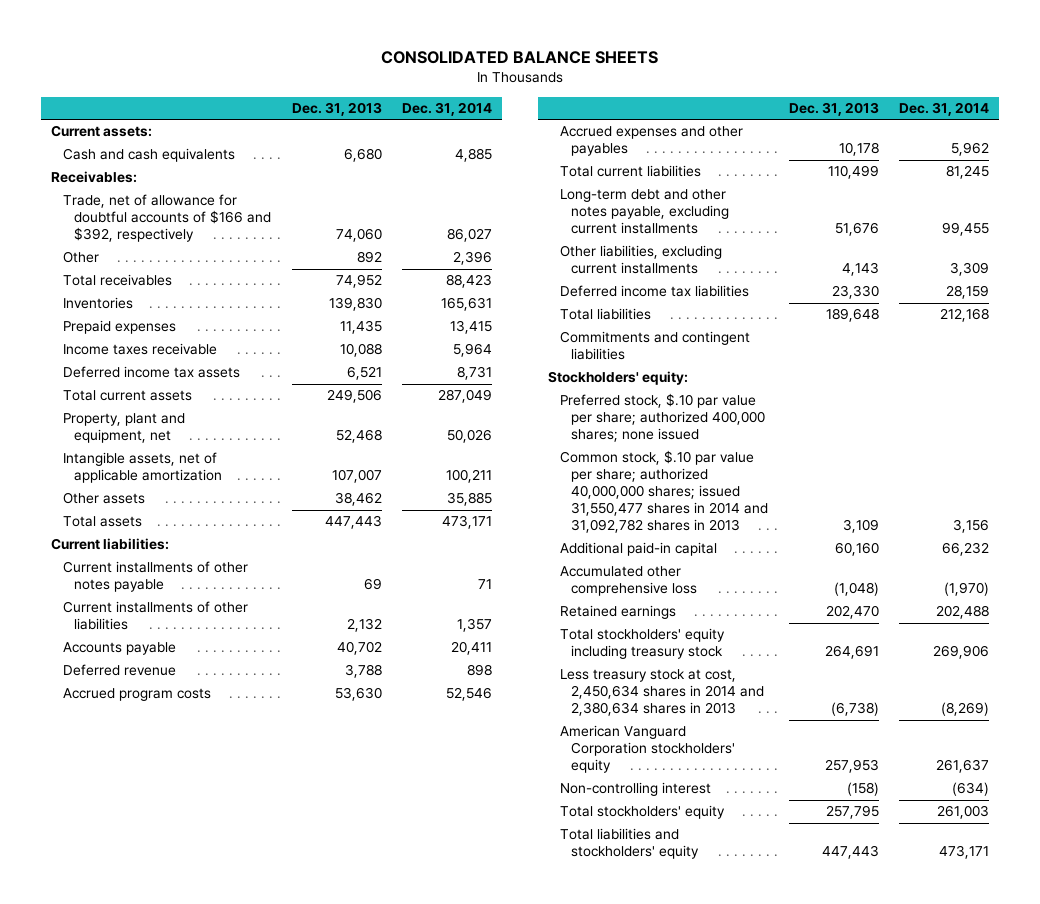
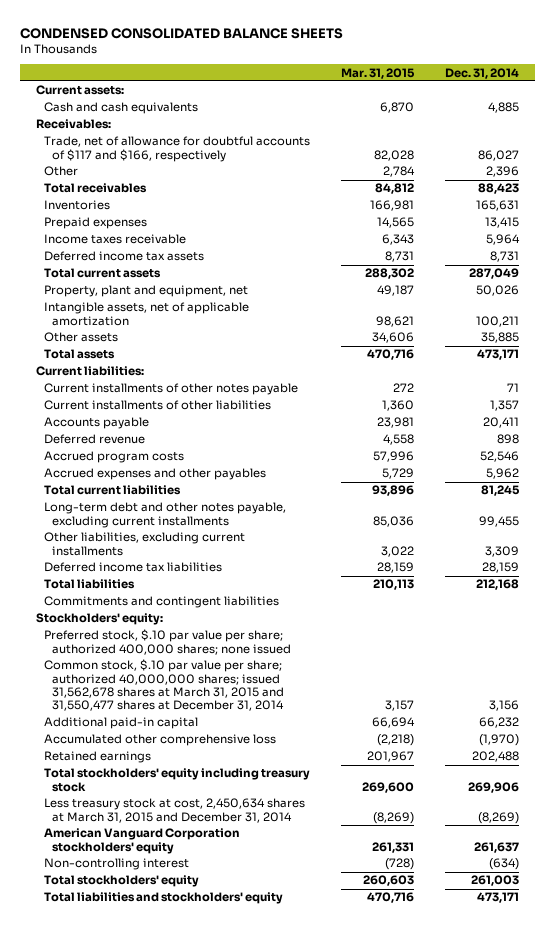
- CONSOLIDATED BALANCE SHEETS
+ CONDENSED CONSOLIDATED BALANCE SHEETS
- | Dec. 31, 2013 | Dec. 31, 2014
+ | Mar. 31, 2015 | Dec. 31, 2014
- Trade, net of allowance for doubtful accounts of $166 and $392, respectively | 74,060 | 86,027
+ Trade, net of allowance for doubtful accounts of $117 and $166, respectively | 82,028 | 86,027
- Common stock, $.10 par value per share; authorized 40,000,000 shares; issued 31,550,477 shares in 2014 and 31,092,782 shares in 2013 | 3,109 | 3,156
+ Common stock, $.10 par value per share; authorized 40,000,000 shares; issued 31,562,678 shares at March 31, 2015 and 31,550,477 shares at December 31, 2014 | 3,157 | 3,156
- Less treasury stock at cost, 2,450,634 shares in 2014 and 2,380,634 shares in 2013 | (6,738) | (8,269)
+ Less treasury stock at cost, 2,450,634 shares at March 31, 2015 and December 31, 2014 | (8,269) | (8,269)

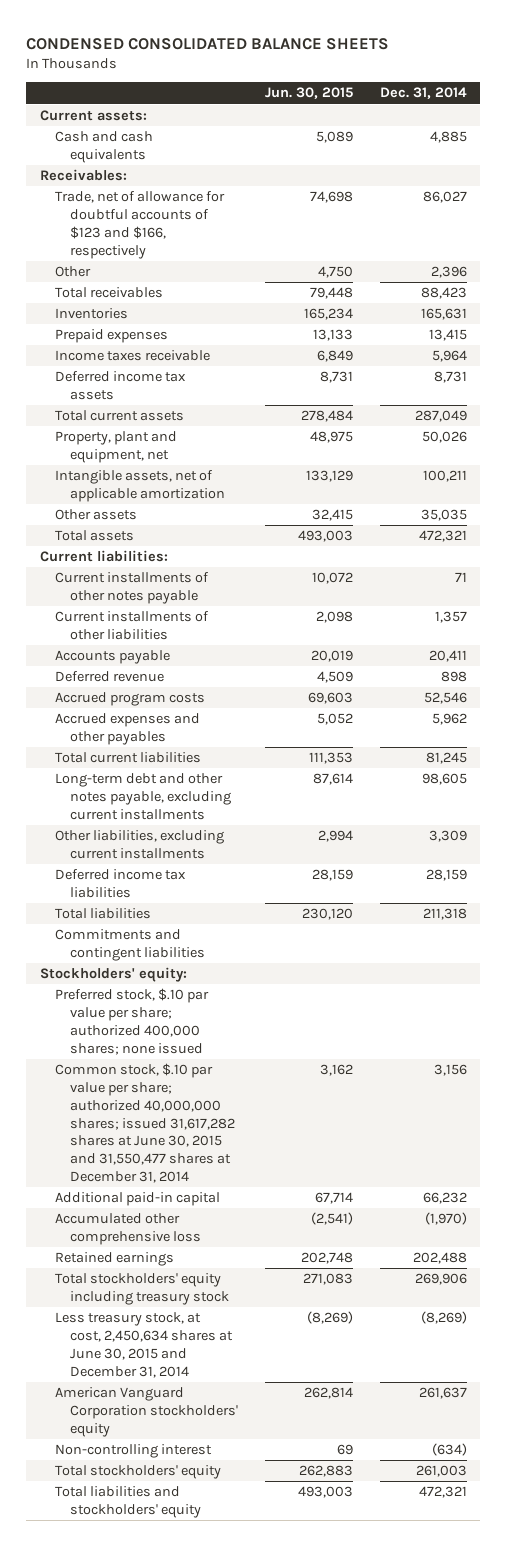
- | Mar. 31, 2015 | Dec. 31, 2014
+ | Jun. 30, 2015 | Dec. 31, 2014
- Trade, net of allowance for doubtful accounts of $117 and $166, respectively | 82,028 | 86,027
+ Trade, net of allowance for doubtful accounts of $123 and $166, respectively | 74,698 | 86,027
- Other assets | 34,606 | 35,885
- Total assets | 470,716 | 473,171
+ Other assets | 32,415 | 35,035
+ Total assets | 493,003 | 472,321
- Long-term debt and other notes payable, excluding current installments | 85,036 | 99,455
+ Long-term debt and other notes payable, excluding current installments | 87,614 | 98,605
- Total liabilities | 210,113 | 212,168
+ Total liabilities | 230,120 | 211,318
- Common stock, $.10 par value per share; authorized 40,000,000 shares; issued 31,562,678 shares at March 31, 2015 and 31,550,477 shares at December 31, 2014 | 3,157 | 3,156
+ Common stock, $.10 par value per share; authorized 40,000,000 shares; issued 31,617,282 shares at June 30, 2015 and 31,550,477 shares at December 31, 2014 | 3,162 | 3,156
- Less treasury stock at cost, 2,450,634 shares at March 31, 2015 and December 31, 2014 | (8,269) | (8,269)
+ Less treasury stock, at cost, 2,450,634 shares at June 30, 2015 and December 31, 2014 | (8,269) | (8,269)
- Total liabilities and stockholders' equity | 470,716 | 473,171
+ Total liabilities and stockholders' equity | 493,003 | 472,321

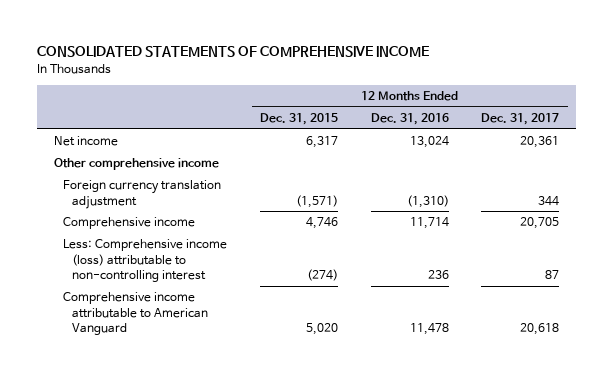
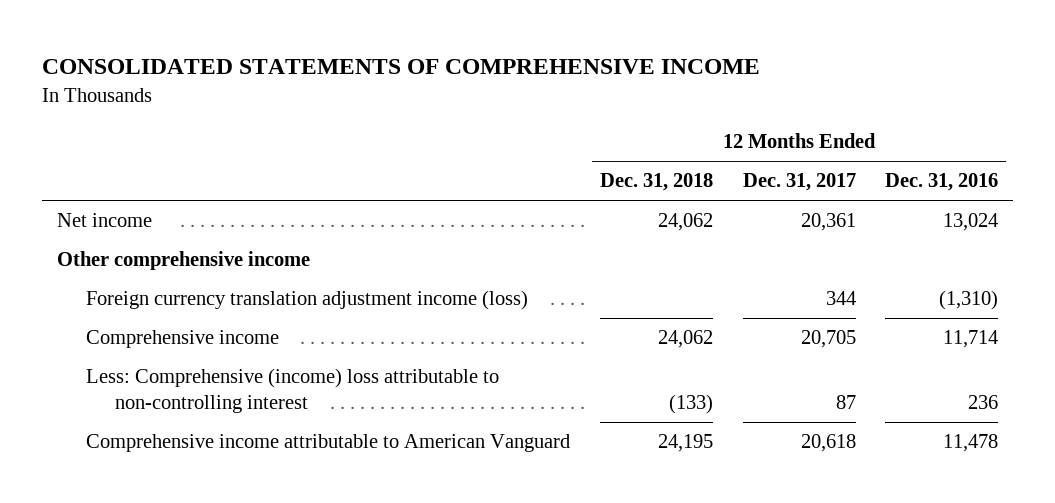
- | 12 Months Ended Dec. 31, 2015 | 12 Months Ended Dec. 31, 2016 | 12 Months Ended Dec. 31, 2017
+ | 12 Months Ended Dec. 31, 2018 | 12 Months Ended Dec. 31, 2017 | 12 Months Ended Dec. 31, 2016
- Foreign currency translation adjustment | (1,571) | (1,310) | 344
+ Foreign currency translation adjustment income (loss) | | 344 | (1,310)
- Less: Comprehensive income (loss) attributable to non-controlling interest | (274) | 236 | 87
+ Less: Comprehensive (income) loss attributable to non-controlling interest | (133) | 87 | 236

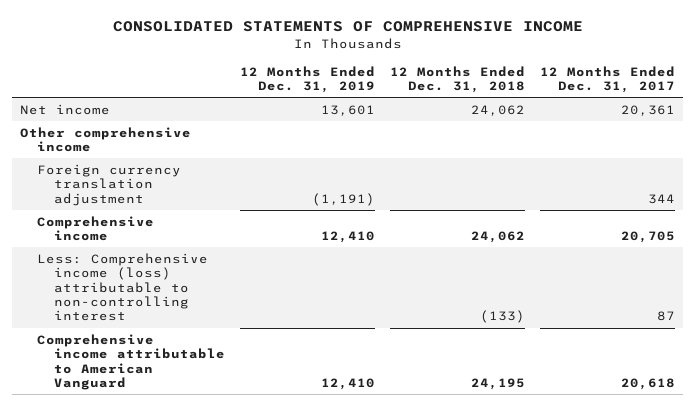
- | 12 Months Ended Dec. 31, 2018 | 12 Months Ended Dec. 31, 2017 | 12 Months Ended Dec. 31, 2016
+ | 12 Months Ended Dec. 31, 2019 | 12 Months Ended Dec. 31, 2018 | 12 Months Ended Dec. 31, 2017
- Foreign currency translation adjustment income (loss) | | 344 | (1,310)
+ Foreign currency translation adjustment | (1,191) | | 344
- Less: Comprehensive (income) loss attributable to non-controlling interest | (133) | 87 | 236
+ Less: Comprehensive income (loss) attributable to non-controlling interest | | (133) | 87

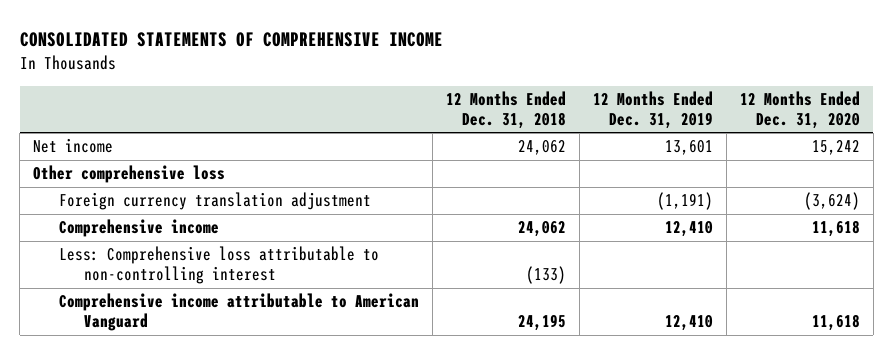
- | 12 Months Ended Dec. 31, 2019 | 12 Months Ended Dec. 31, 2018 | 12 Months Ended Dec. 31, 2017
+ | 12 Months Ended Dec. 31, 2018 | 12 Months Ended Dec. 31, 2019 | 12 Months Ended Dec. 31, 2020
- Other comprehensive income
+ Other comprehensive loss
- Less: Comprehensive income (loss) attributable to non-controlling interest | | (133) | 87
+ Less: Comprehensive loss attributable to non-controlling interest | (133) | |

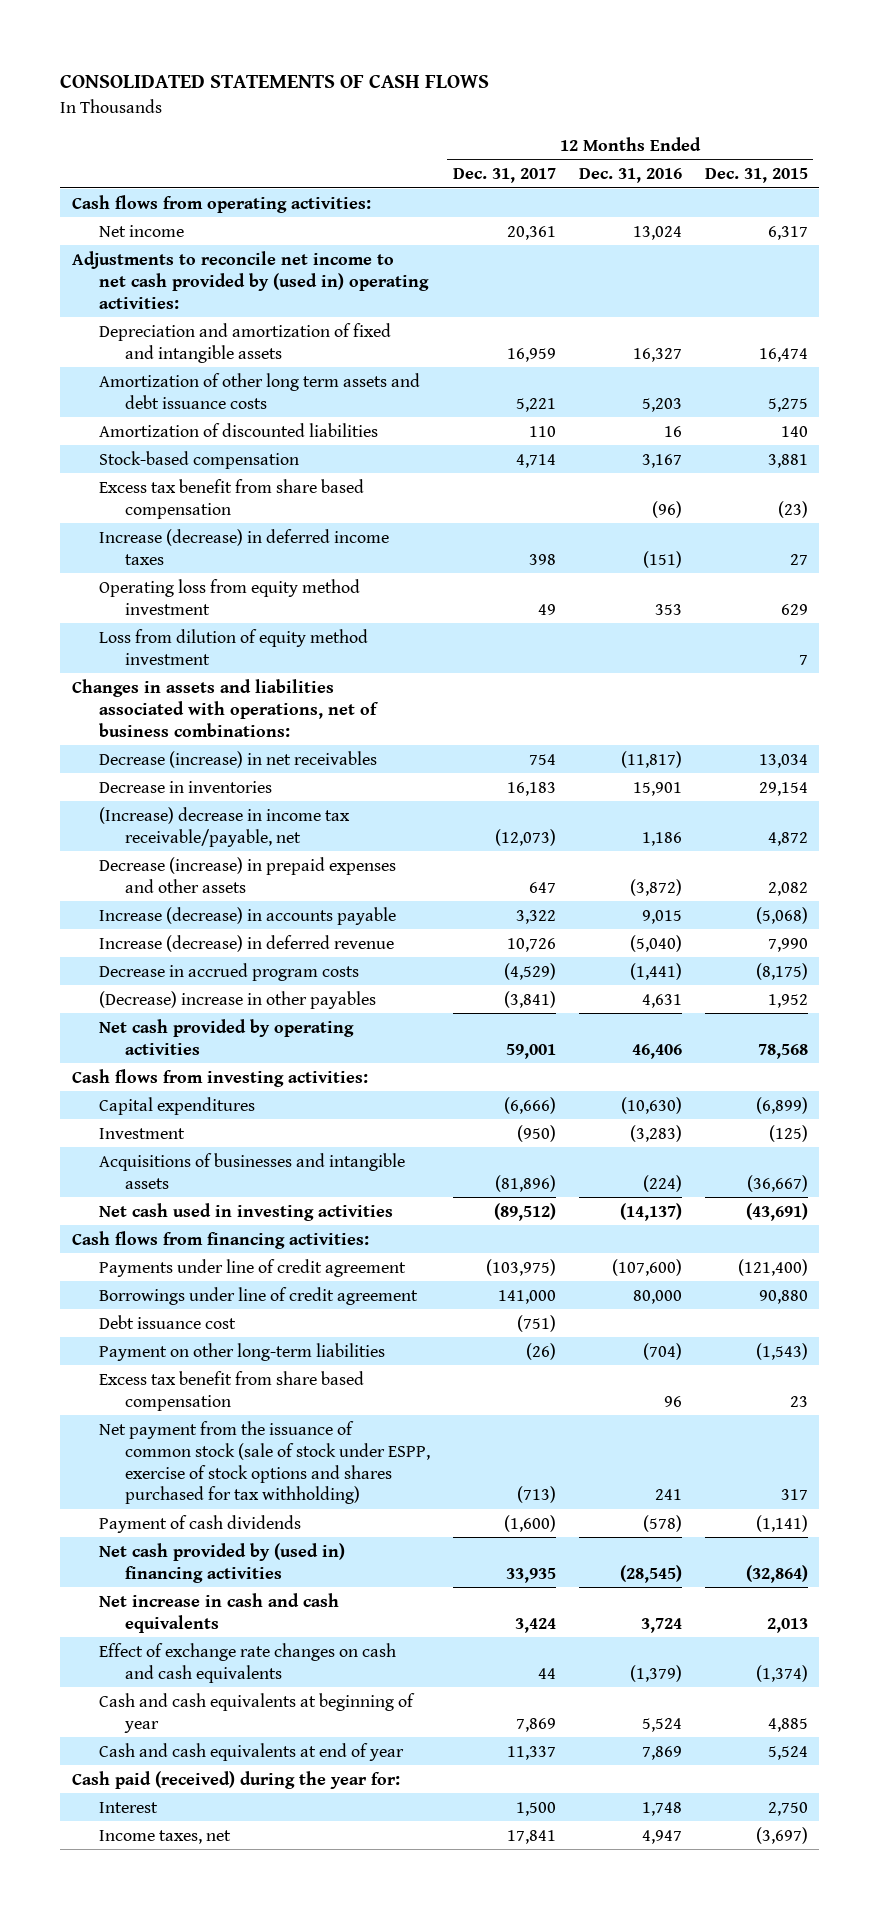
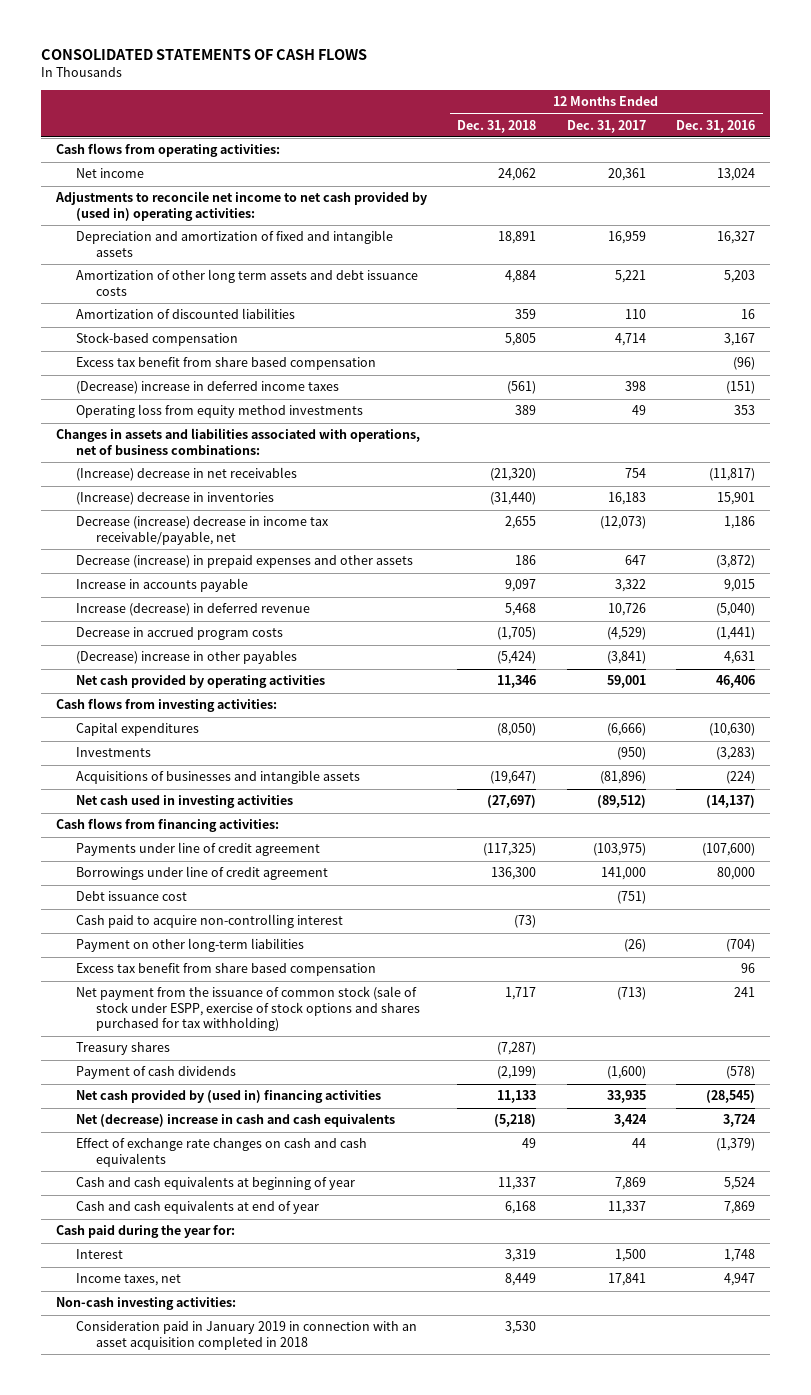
- | 12 Months Ended Dec. 31, 2017 | 12 Months Ended Dec. 31, 2016 | 12 Months Ended Dec. 31, 2015
+ | 12 Months Ended Dec. 31, 2018 | 12 Months Ended Dec. 31, 2017 | 12 Months Ended Dec. 31, 2016
- Increase (decrease) in deferred income taxes | 398 | (151) | 27
- Operating loss from equity method investment | 49 | 353 | 629
- Loss from dilution of equity method investment | | | 7
+ (Decrease) increase in deferred income taxes | (561) | 398 | (151)
+ Operating loss from equity method investments | 389 | 49 | 353
- Decrease (increase) in net receivables | 754 | (11,817) | 13,034
- Decrease in inventories | 16,183 | 15,901 | 29,154
- (Increase) decrease in income tax receivable/payable, net | (12,073) | 1,186 | 4,872
+ (Increase) decrease in net receivables | (21,320) | 754 | (11,817)
+ (Increase) decrease in inventories | (31,440) | 16,183 | 15,901
+ Decrease (increase) decrease in income tax receivable/payable, net | 2,655 | (12,073) | 1,186
- Increase (decrease) in accounts payable | 3,322 | 9,015 | (5,068)
+ Increase in accounts payable | 9,097 | 3,322 | 9,015
- Investment | (950) | (3,283) | (125)
+ Investments | | (950) | (3,283)
+ Cash paid to acquire non-controlling interest | (73) | |
+ Treasury shares | (7,287) | |
- Net increase in cash and cash equivalents | 3,424 | 3,724 | 2,013
+ Net (decrease) increase in cash and cash equivalents | (5,218) | 3,424 | 3,724
- Cash paid (received) during the year for:
+ Cash paid during the year for:
+ Non-cash investing activities:
+ Consideration paid in January 2019 in connection with an asset acquisition completed in 2018 | 3,530 | |

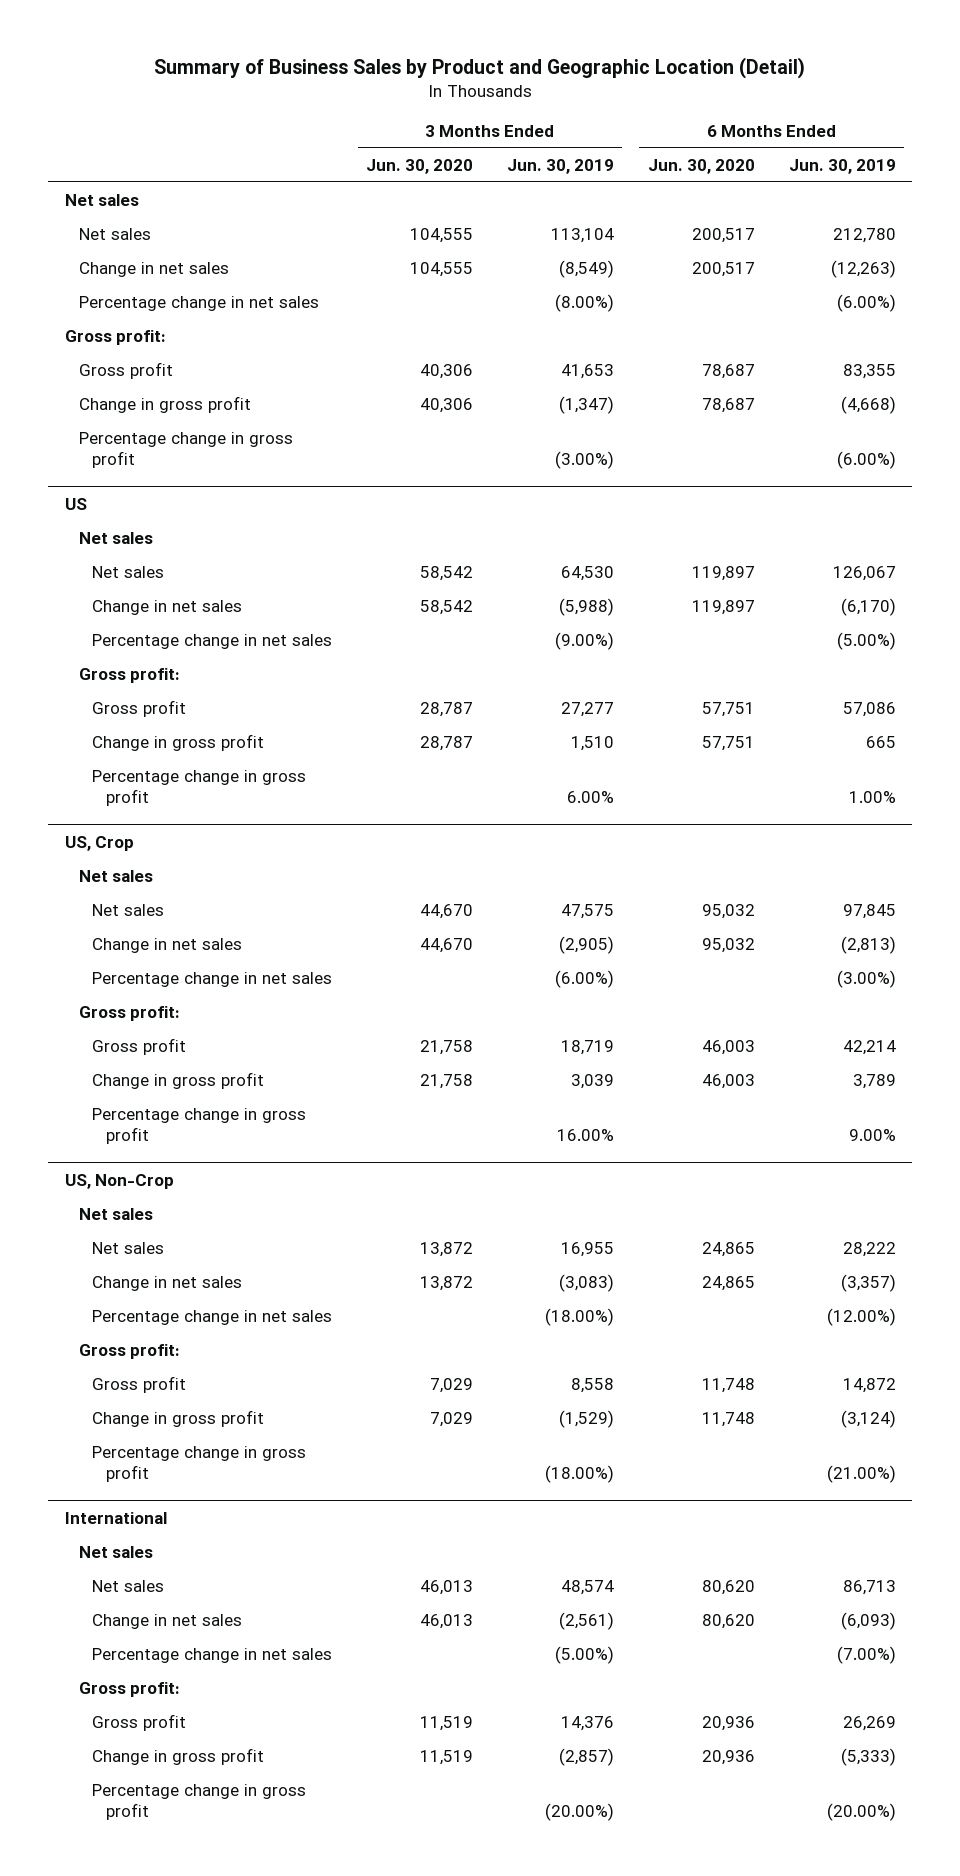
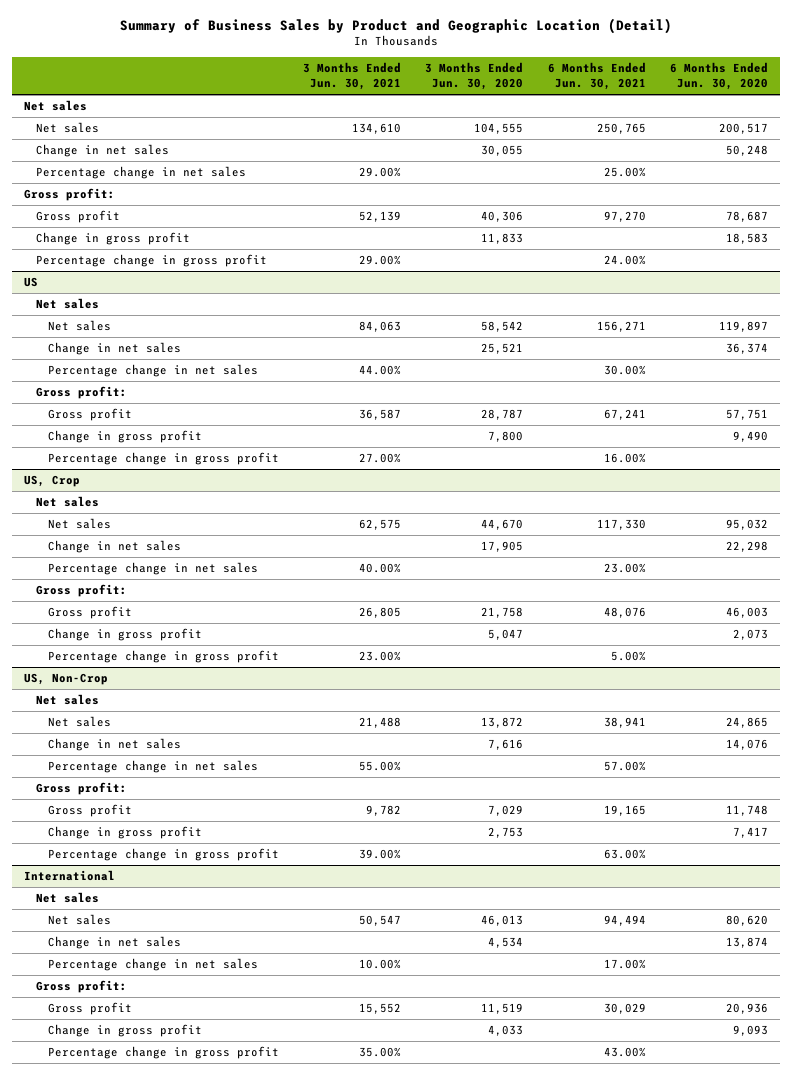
- | 3 Months Ended Jun. 30, 2020 | 3 Months Ended Jun. 30, 2019 | 6 Months Ended Jun. 30, 2020 | 6 Months Ended Jun. 30, 2019
+ | 3 Months Ended Jun. 30, 2021 | 3 Months Ended Jun. 30, 2020 | 6 Months Ended Jun. 30, 2021 | 6 Months Ended Jun. 30, 2020
- Change in net sales | 104,555 | (8,549) | 200,517 | (12,263)
+ Change in net sales | | 30,055 | | 50,248
- Change in gross profit | 40,306 | (1,347) | 78,687 | (4,668)
+ Change in gross profit | | 11,833 | | 18,583
@ US
- Change in net sales | 58,542 | (5,988) | 119,897 | (6,170)
+ Change in net sales | | 25,521 | | 36,374
- Change in gross profit | 28,787 | 1,510 | 57,751 | 665
+ Change in gross profit | | 7,800 | | 9,490
@ US, Crop
- Change in net sales | 44,670 | (2,905) | 95,032 | (2,813)
+ Change in net sales | | 17,905 | | 22,298
- Change in gross profit | 21,758 | 3,039 | 46,003 | 3,789
+ Change in gross profit | | 5,047 | | 2,073
@ US, Non-Crop
- Change in net sales | 13,872 | (3,083) | 24,865 | (3,357)
+ Change in net sales | | 7,616 | | 14,076
- Change in gross profit | 7,029 | (1,529) | 11,748 | (3,124)
+ Change in gross profit | | 2,753 | | 7,417
@ International
- Change in net sales | 46,013 | (2,561) | 80,620 | (6,093)
+ Change in net sales | | 4,534 | | 13,874
- Change in gross profit | 11,519 | (2,857) | 20,936 | (5,333)
+ Change in gross profit | | 4,033 | | 9,093

